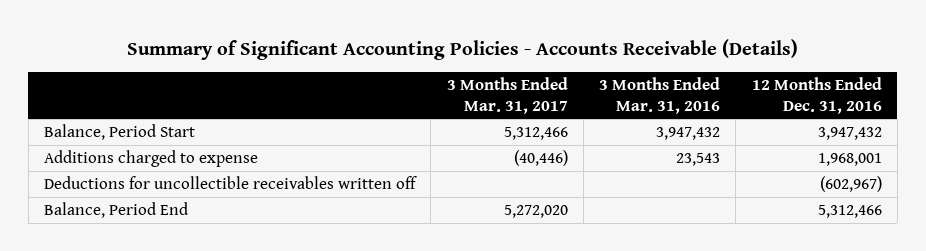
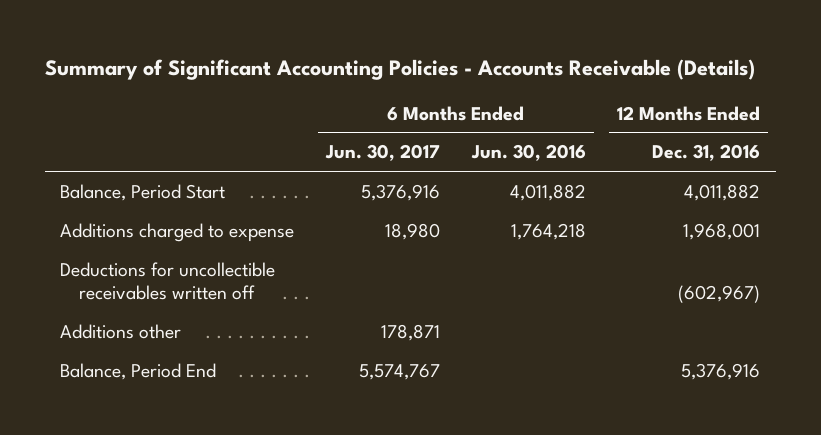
- | 3 Months Ended Mar. 31, 2017 | 3 Months Ended Mar. 31, 2016 | 12 Months Ended Dec. 31, 2016
+ | 6 Months Ended Jun. 30, 2017 | 6 Months Ended Jun. 30, 2016 | 12 Months Ended Dec. 31, 2016
- Balance, Period Start | 5,312,466 | 3,947,432 | 3,947,432
+ Balance, Period Start | 5,376,916 | 4,011,882 | 4,011,882
- Balance, Period End | 5,272,020 | | 5,312,466
+ Additions other | 178,871 | |
+ Balance, Period End | 5,574,767 | | 5,376,916

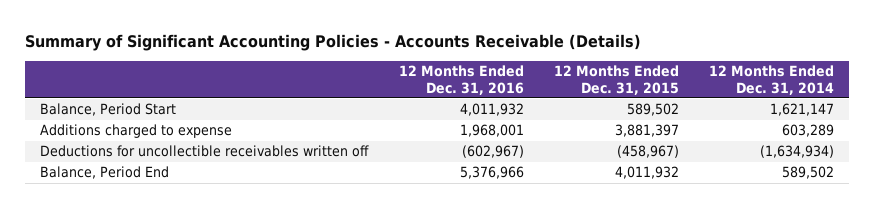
- | 6 Months Ended Jun. 30, 2017 | 6 Months Ended Jun. 30, 2016 | 12 Months Ended Dec. 31, 2016
+ | 12 Months Ended Dec. 31, 2016 | 12 Months Ended Dec. 31, 2015 | 12 Months Ended Dec. 31, 2014
- Balance, Period Start | 5,376,916 | 4,011,882 | 4,011,882
+ Balance, Period Start | 4,011,932 | 589,502 | 1,621,147
- Additions other | 178,871 | |
- Balance, Period End | 5,574,767 | | 5,376,916
+ Balance, Period End | 5,376,966 | 4,011,932 | 589,502

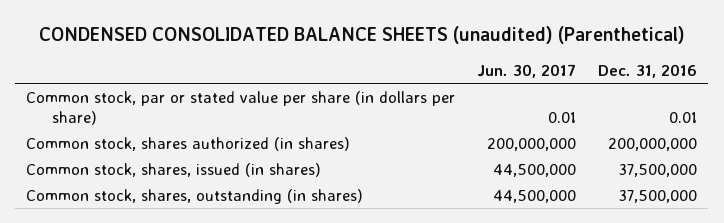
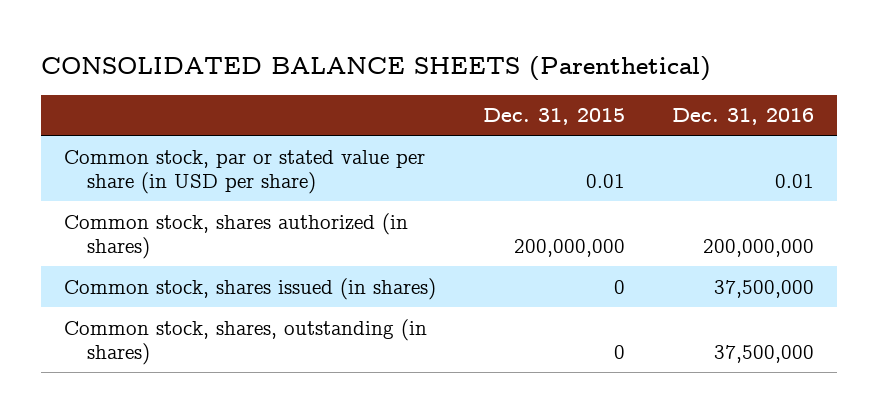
- CONDENSED CONSOLIDATED BALANCE SHEETS (unaudited) (Parenthetical)
+ CONSOLIDATED BALANCE SHEETS (Parenthetical)
- | Jun. 30, 2017 | Dec. 31, 2016
+ | Dec. 31, 2015 | Dec. 31, 2016
- Common stock, par or stated value per share (in dollars per share) | 0.01 | 0.01
+ Common stock, par or stated value per share (in USD per share) | 0.01 | 0.01
- Common stock, shares, issued (in shares) | 44,500,000 | 37,500,000
+ Common stock, shares issued (in shares) | 0 | 37,500,000

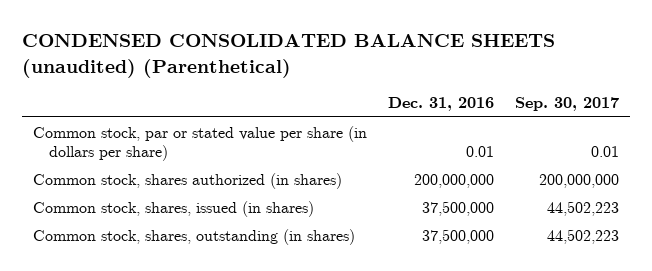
- CONSOLIDATED BALANCE SHEETS (Parenthetical)
+ CONDENSED CONSOLIDATED BALANCE SHEETS (unaudited) (Parenthetical)
- | Dec. 31, 2015 | Dec. 31, 2016
+ | Dec. 31, 2016 | Sep. 30, 2017
- Common stock, par or stated value per share (in USD per share) | 0.01 | 0.01
+ Common stock, par or stated value per share (in dollars per share) | 0.01 | 0.01
- Common stock, shares issued (in shares) | 0 | 37,500,000
+ Common stock, shares, issued (in shares) | 37,500,000 | 44,502,223

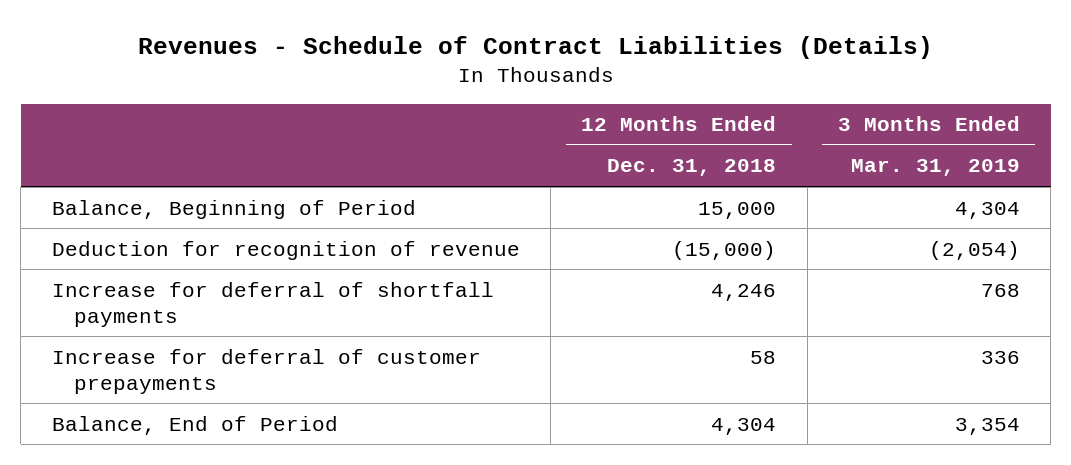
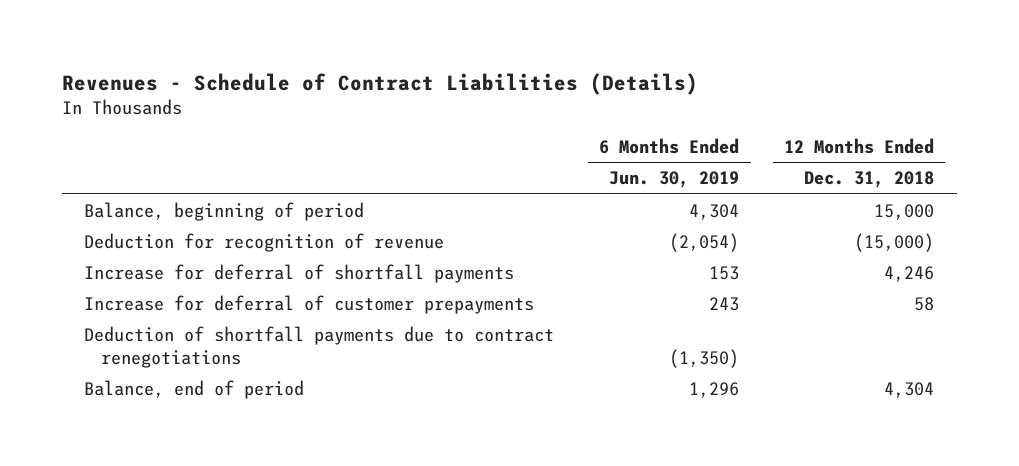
- | 12 Months Ended Dec. 31, 2018 | 3 Months Ended Mar. 31, 2019
+ | 6 Months Ended Jun. 30, 2019 | 12 Months Ended Dec. 31, 2018
- Balance, Beginning of Period | 15,000 | 4,304
+ Balance, beginning of period | 4,304 | 15,000
- Balance, End of Period | 4,304 | 3,354
+ Deduction of shortfall payments due to contract renegotiations | (1,350) |
+ Balance, end of period | 1,296 | 4,304

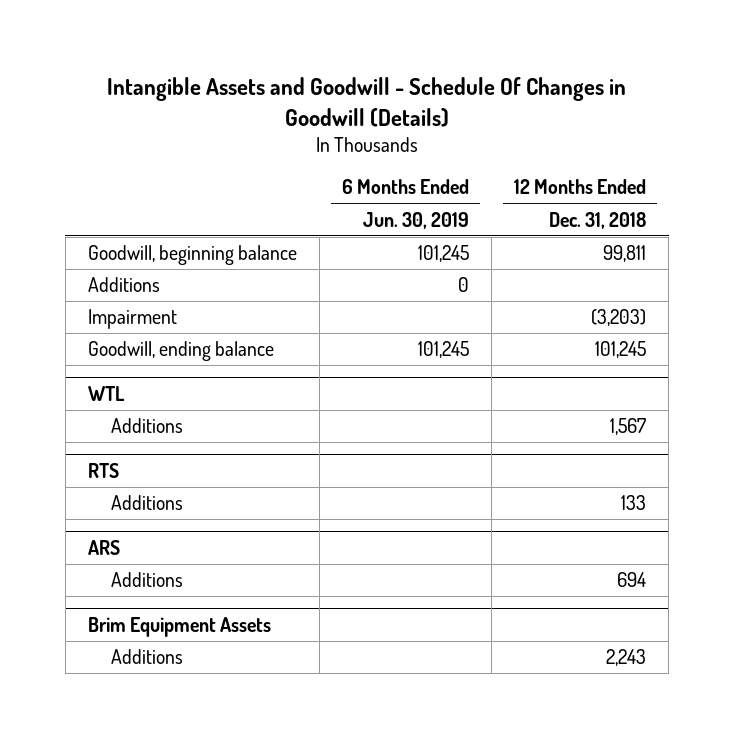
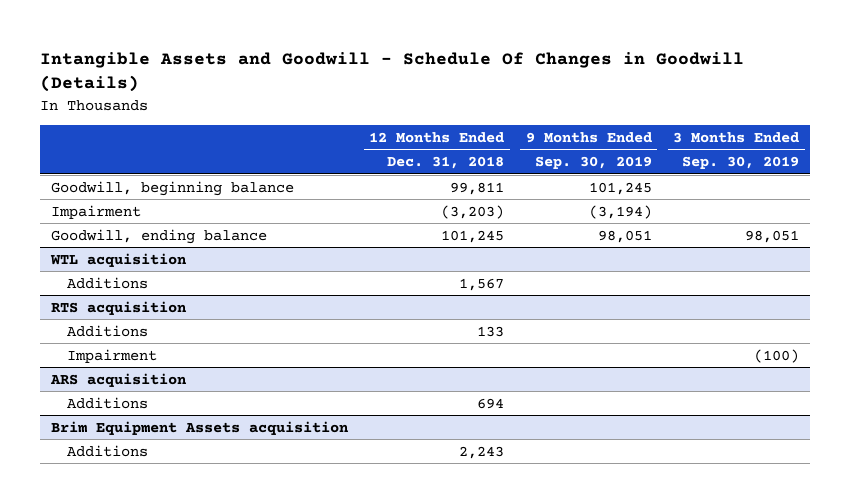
- | 6 Months Ended Jun. 30, 2019 | 12 Months Ended Dec. 31, 2018
+ | 12 Months Ended Dec. 31, 2018 | 9 Months Ended Sep. 30, 2019 | 3 Months Ended Sep. 30, 2019
- Additions | 0 |
- WTL
+ WTL acquisition
- RTS
+ RTS acquisition
- ARS
+ Impairment | | | (100)
+ ARS acquisition
- Brim Equipment Assets
+ Brim Equipment Assets acquisition

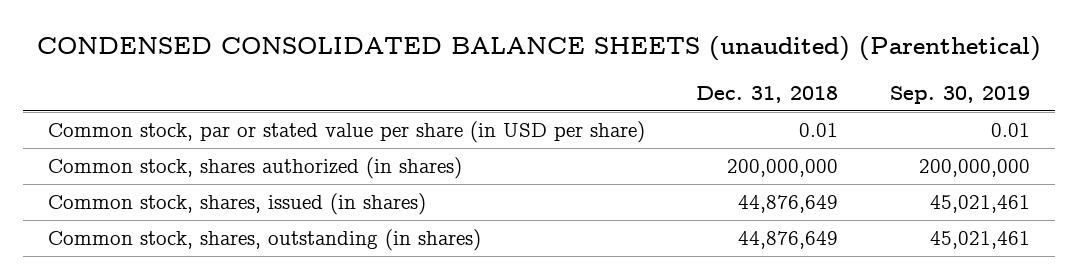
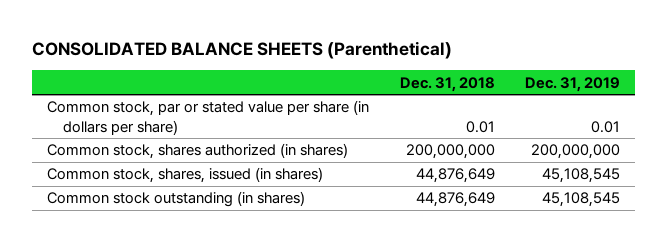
- CONDENSED CONSOLIDATED BALANCE SHEETS (unaudited) (Parenthetical)
+ CONSOLIDATED BALANCE SHEETS (Parenthetical)
- | Dec. 31, 2018 | Sep. 30, 2019
+ | Dec. 31, 2018 | Dec. 31, 2019
- Common stock, par or stated value per share (in USD per share) | 0.01 | 0.01
+ Common stock, par or stated value per share (in dollars per share) | 0.01 | 0.01
- Common stock, shares, outstanding (in shares) | 44,876,649 | 45,021,461
+ Common stock outstanding (in shares) | 44,876,649 | 45,108,545

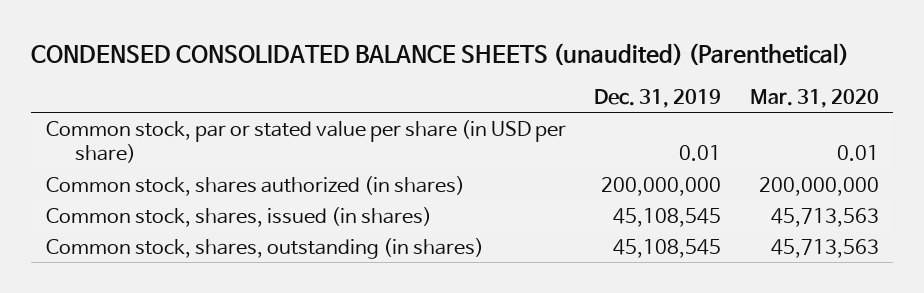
- CONSOLIDATED BALANCE SHEETS (Parenthetical)
+ CONDENSED CONSOLIDATED BALANCE SHEETS (unaudited) (Parenthetical)
- | Dec. 31, 2018 | Dec. 31, 2019
+ | Dec. 31, 2019 | Mar. 31, 2020
- Common stock, par or stated value per share (in dollars per share) | 0.01 | 0.01
+ Common stock, par or stated value per share (in USD per share) | 0.01 | 0.01
- Common stock outstanding (in shares) | 44,876,649 | 45,108,545
+ Common stock, shares, outstanding (in shares) | 45,108,545 | 45,713,563

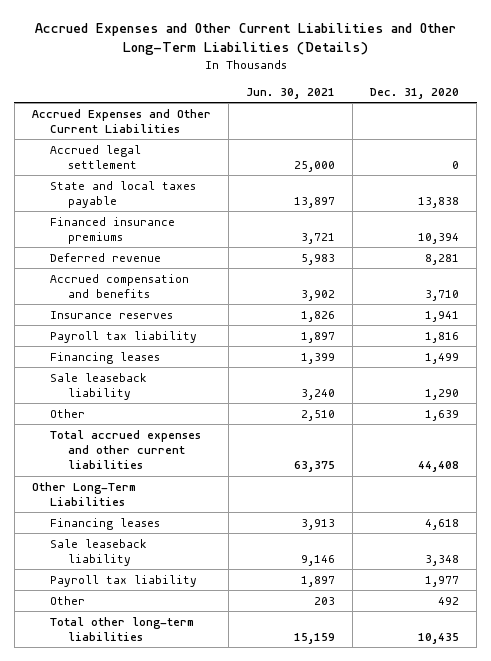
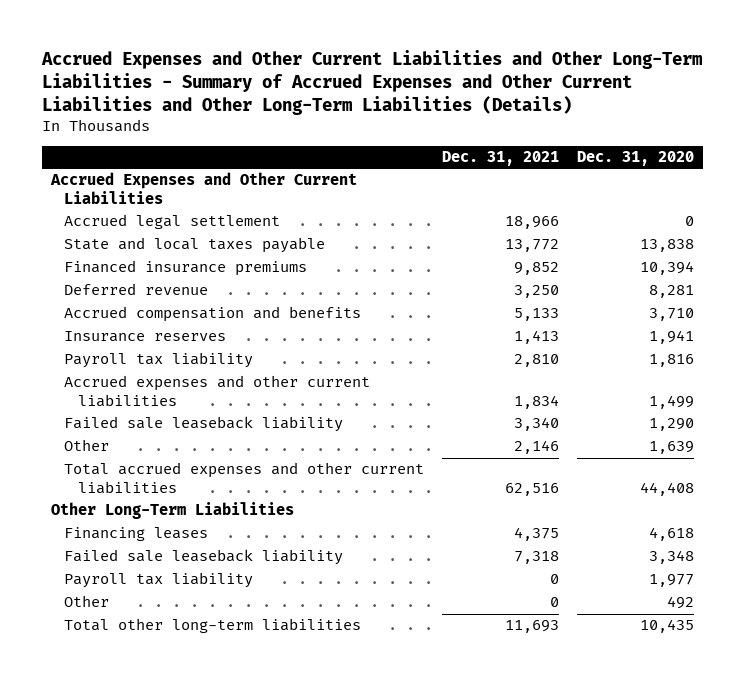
- Accrued Expenses and Other Current Liabilities and Other Long-Term Liabilities (Details)
+ Accrued Expenses and Other Current Liabilities and Other Long-Term Liabilities - Summary of Accrued Expenses and Other Current Liabilities and Other Long-Term Liabilities (Details)
- | Jun. 30, 2021 | Dec. 31, 2020
+ | Dec. 31, 2021 | Dec. 31, 2020
- Financing leases | 1,399 | 1,499
- Sale leaseback liability | 3,240 | 1,290
+ Accrued expenses and other current liabilities | 1,834 | 1,499
+ Failed sale leaseback liability | 3,340 | 1,290
- Sale leaseback liability | 9,146 | 3,348
+ Failed sale leaseback liability | 7,318 | 3,348

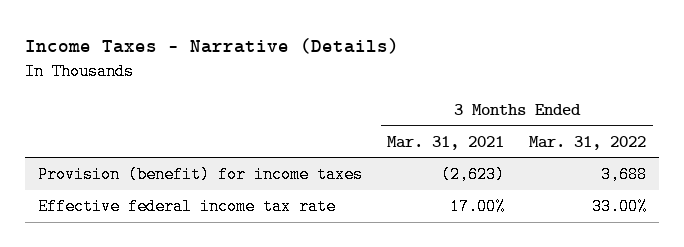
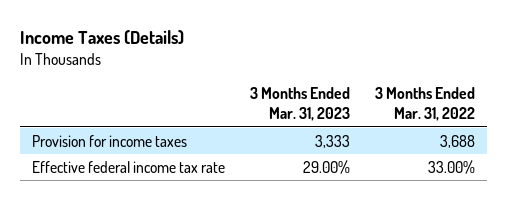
- Income Taxes - Narrative (Details)
+ Income Taxes (Details)
- | 3 Months Ended Mar. 31, 2021 | 3 Months Ended Mar. 31, 2022
+ | 3 Months Ended Mar. 31, 2023 | 3 Months Ended Mar. 31, 2022
- Provision (benefit) for income taxes | (2,623) | 3,688
+ Provision for income taxes | 3,333 | 3,688

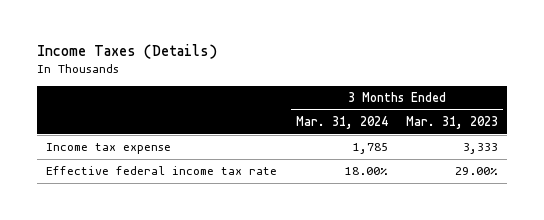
- | 3 Months Ended Mar. 31, 2023 | 3 Months Ended Mar. 31, 2022
+ | 3 Months Ended Mar. 31, 2024 | 3 Months Ended Mar. 31, 2023
- Provision for income taxes | 3,333 | 3,688
+ Income tax expense | 1,785 | 3,333

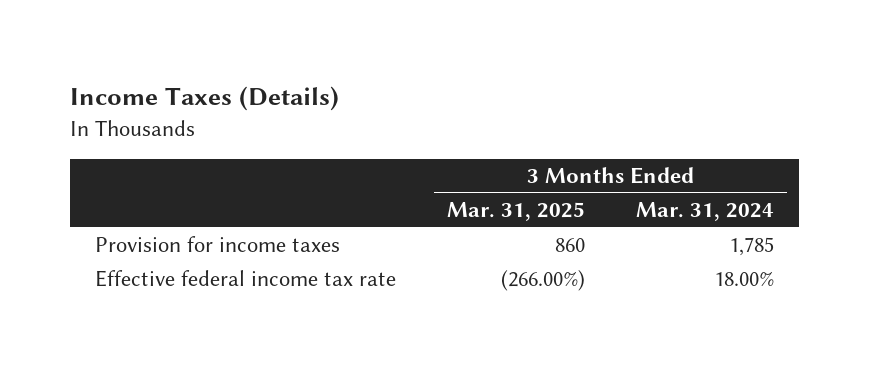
- | 3 Months Ended Mar. 31, 2024 | 3 Months Ended Mar. 31, 2023
+ | 3 Months Ended Mar. 31, 2025 | 3 Months Ended Mar. 31, 2024
- Income tax expense | 1,785 | 3,333
+ Provision for income taxes | 860 | 1,785

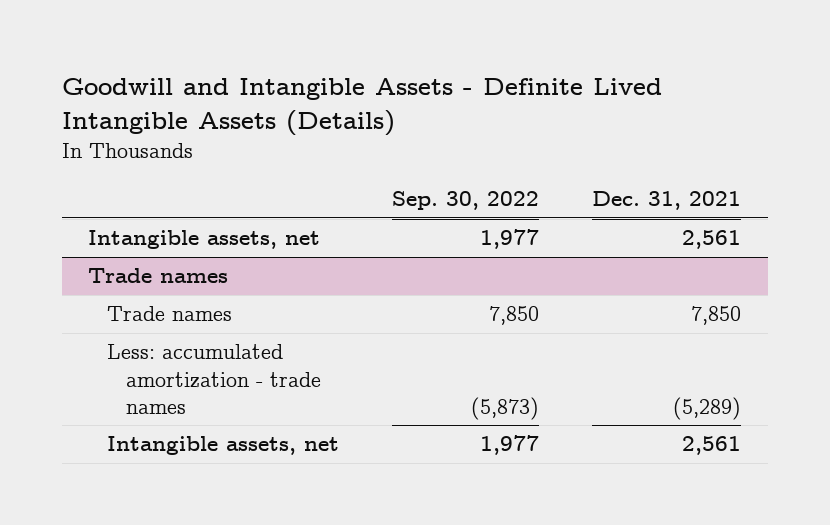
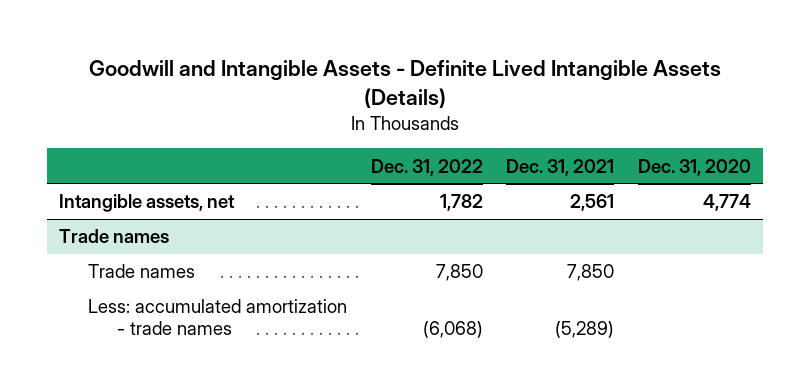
- | Sep. 30, 2022 | Dec. 31, 2021
+ | Dec. 31, 2022 | Dec. 31, 2021 | Dec. 31, 2020
@ Trade names
- Intangible assets, net | 1,977 | 2,561

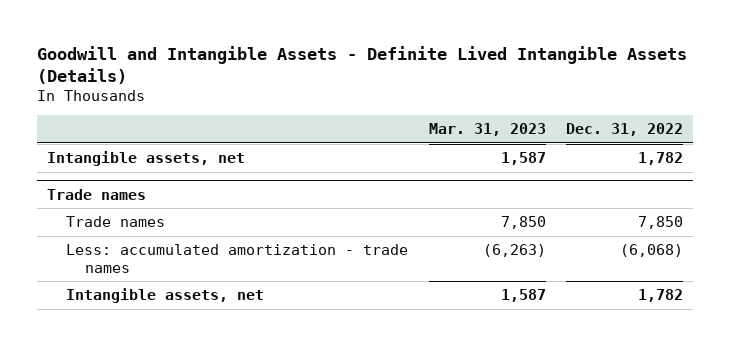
- | Dec. 31, 2022 | Dec. 31, 2021 | Dec. 31, 2020
+ | Mar. 31, 2023 | Dec. 31, 2022
@ Trade names
+ Intangible assets, net | 1,587 | 1,782

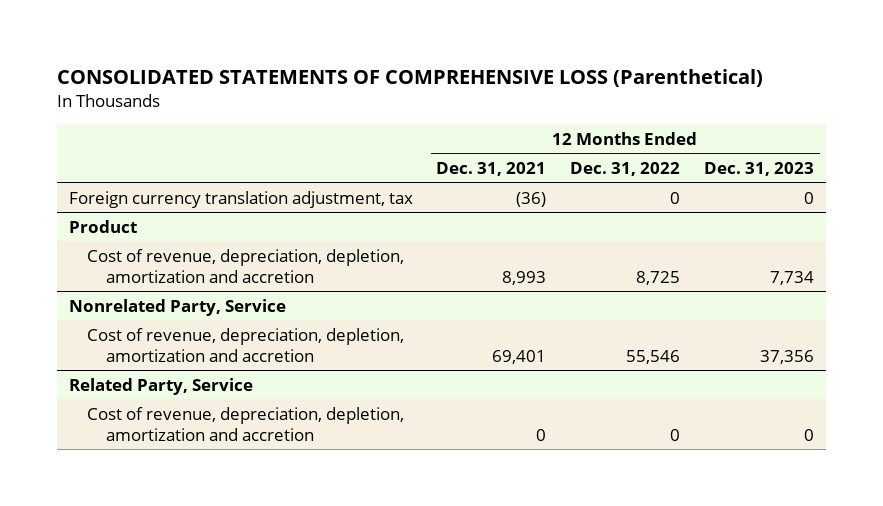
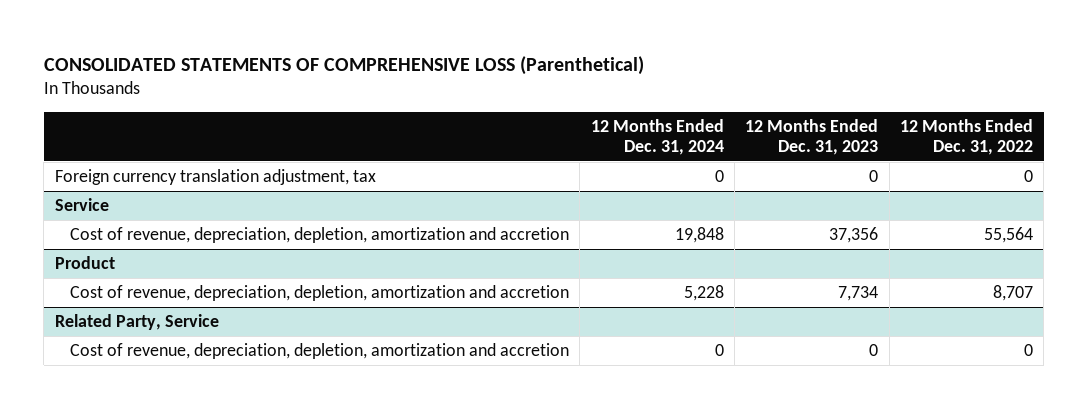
- | 12 Months Ended Dec. 31, 2021 | 12 Months Ended Dec. 31, 2022 | 12 Months Ended Dec. 31, 2023
+ | 12 Months Ended Dec. 31, 2024 | 12 Months Ended Dec. 31, 2023 | 12 Months Ended Dec. 31, 2022
+ Service
+ Cost of revenue, depreciation, depletion, amortization and accretion | 19,848 | 37,356 | 55,564
@ Product
- Cost of revenue, depreciation, depletion, amortization and accretion | 8,993 | 8,725 | 7,734
- Nonrelated Party, Service
- Cost of revenue, depreciation, depletion, amortization and accretion | 69,401 | 55,546 | 37,356
@ Product
+ Cost of revenue, depreciation, depletion, amortization and accretion | 5,228 | 7,734 | 8,707

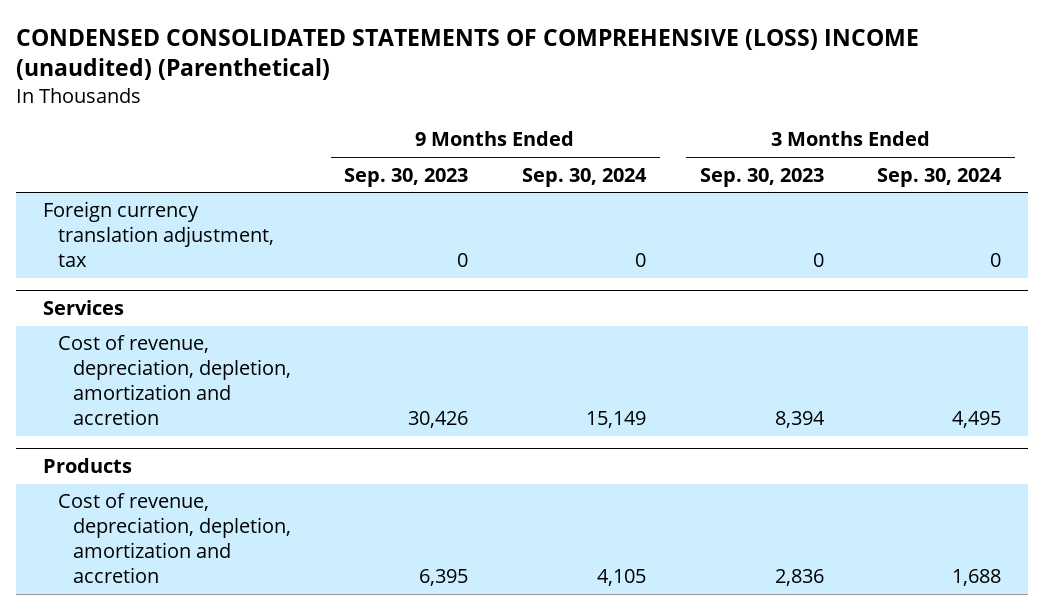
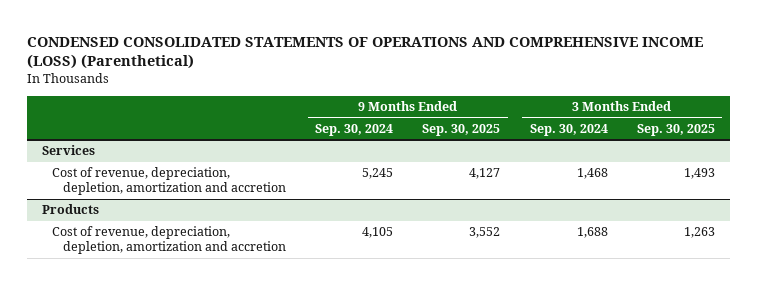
- CONDENSED CONSOLIDATED STATEMENTS OF COMPREHENSIVE (LOSS) INCOME (unaudited) (Parenthetical)
+ CONDENSED CONSOLIDATED STATEMENTS OF OPERATIONS AND COMPREHENSIVE INCOME (LOSS) (Parenthetical)
- | 9 Months Ended Sep. 30, 2023 | 9 Months Ended Sep. 30, 2024 | 3 Months Ended Sep. 30, 2023 | 3 Months Ended Sep. 30, 2024
+ | 9 Months Ended Sep. 30, 2024 | 9 Months Ended Sep. 30, 2025 | 3 Months Ended Sep. 30, 2024 | 3 Months Ended Sep. 30, 2025
- Foreign currency translation adjustment, tax | 0 | 0 | 0 | 0
@ Services
- Cost of revenue, depreciation, depletion, amortization and accretion | 30,426 | 15,149 | 8,394 | 4,495
+ Cost of revenue, depreciation, depletion, amortization and accretion | 5,245 | 4,127 | 1,468 | 1,493

